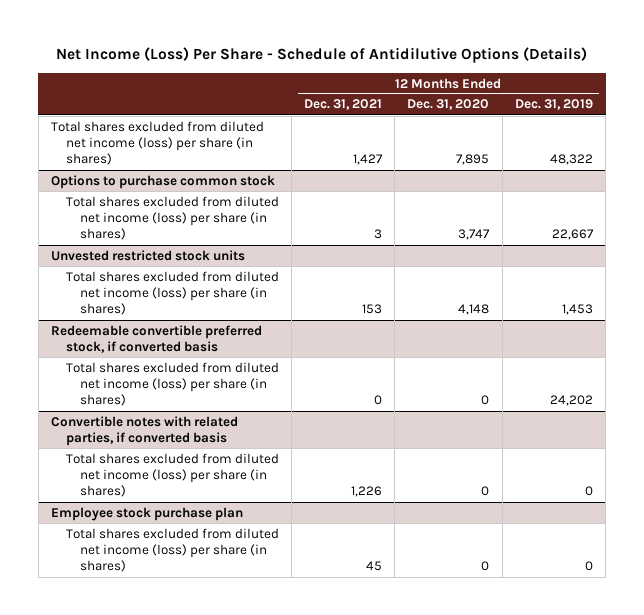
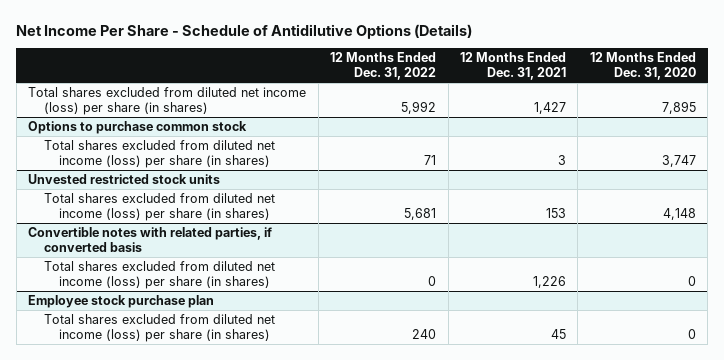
- Net Income (Loss) Per Share - Schedule of Antidilutive Options (Details)
+ Net Income Per Share - Schedule of Antidilutive Options (Details)
- | 12 Months Ended Dec. 31, 2021 | 12 Months Ended Dec. 31, 2020 | 12 Months Ended Dec. 31, 2019
+ | 12 Months Ended Dec. 31, 2022 | 12 Months Ended Dec. 31, 2021 | 12 Months Ended Dec. 31, 2020
- Redeemable convertible preferred stock, if converted basis
- Total shares excluded from diluted net income (loss) per share (in shares) | 0 | 0 | 24,202

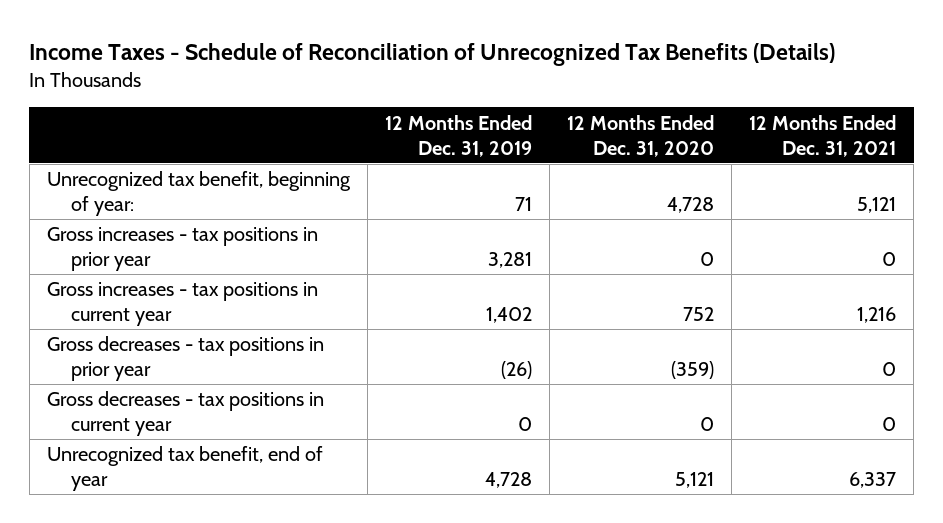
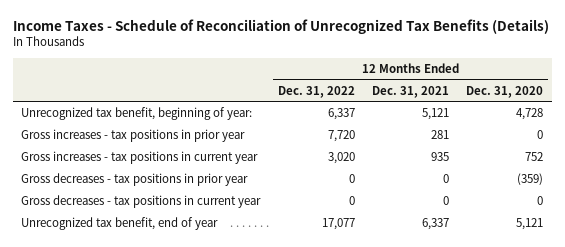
- | 12 Months Ended Dec. 31, 2019 | 12 Months Ended Dec. 31, 2020 | 12 Months Ended Dec. 31, 2021
+ | 12 Months Ended Dec. 31, 2022 | 12 Months Ended Dec. 31, 2021 | 12 Months Ended Dec. 31, 2020
- Gross increases - tax positions in prior year | 3,281 | 0 | 0
- Gross increases - tax positions in current year | 1,402 | 752 | 1,216
+ Gross increases - tax positions in prior year | 7,720 | 281 | 0
+ Gross increases - tax positions in current year | 3,020 | 935 | 752

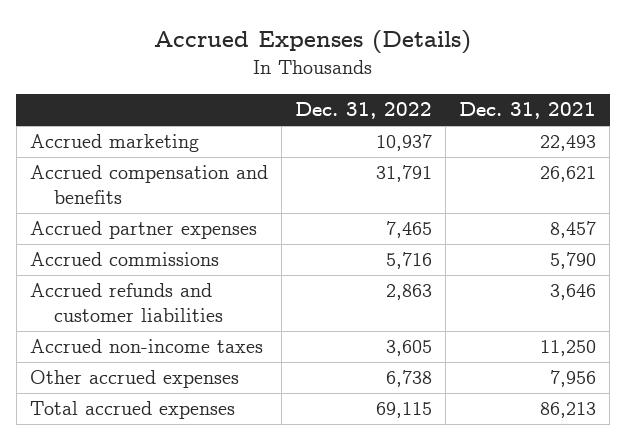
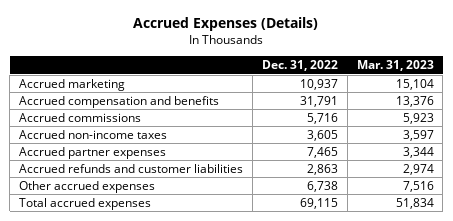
- | Dec. 31, 2022 | Dec. 31, 2021
+ | Dec. 31, 2022 | Mar. 31, 2023
moved down: Accrued partner expenses | 7,465 | 3,344
moved down: Accrued refunds and customer liabilities | 2,863 | 2,974

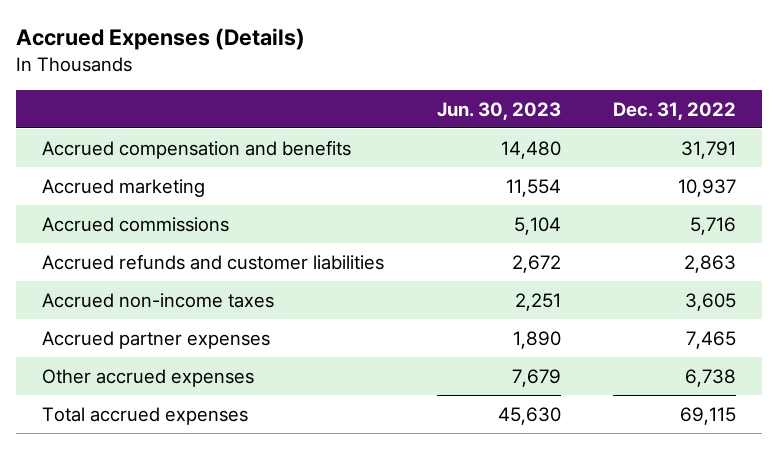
- | Dec. 31, 2022 | Mar. 31, 2023
+ | Jun. 30, 2023 | Dec. 31, 2022
moved down: Accrued marketing | 11,554 | 10,937
moved up: Accrued refunds and customer liabilities | 2,672 | 2,863

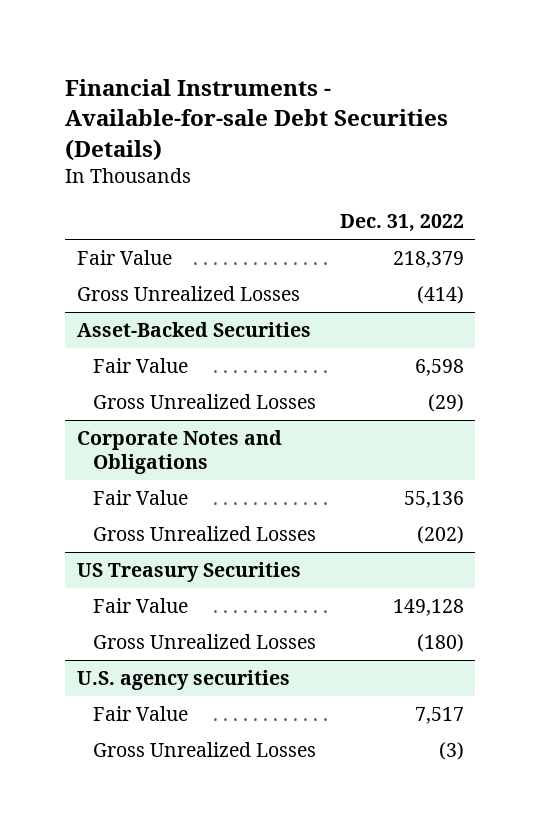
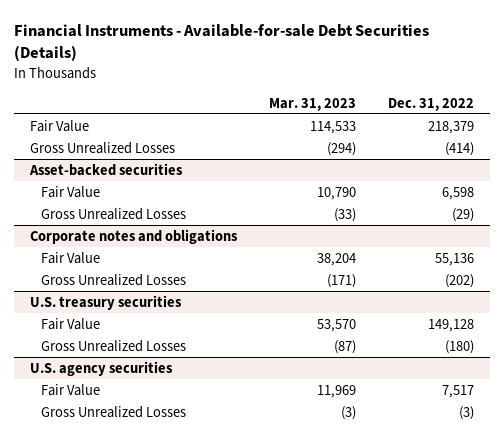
- | Dec. 31, 2022
+ | Mar. 31, 2023 | Dec. 31, 2022
- Asset-Backed Securities
+ Asset-backed securities
- Corporate Notes and Obligations
+ Corporate notes and obligations
- US Treasury Securities
+ U.S. treasury securities

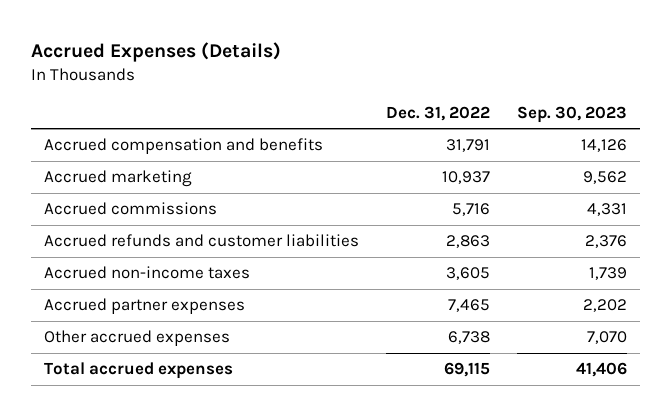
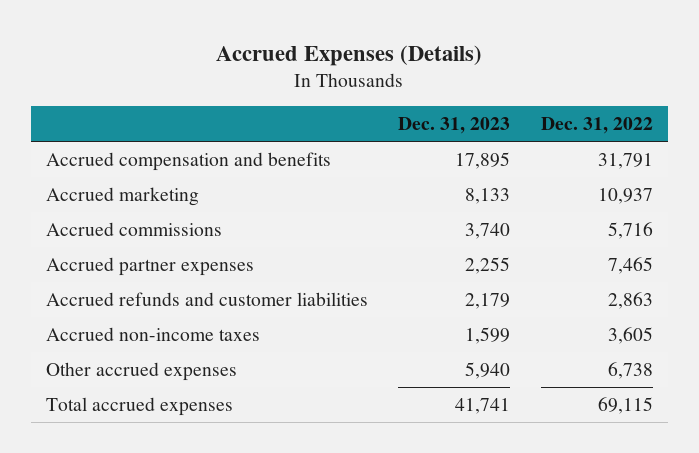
- | Dec. 31, 2022 | Sep. 30, 2023
+ | Dec. 31, 2023 | Dec. 31, 2022
moved up: Accrued partner expenses | 2,255 | 7,465

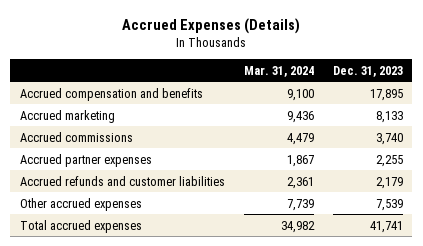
- | Dec. 31, 2023 | Dec. 31, 2022
+ | Mar. 31, 2024 | Dec. 31, 2023
- Accrued non-income taxes | 1,599 | 3,605
- Other accrued expenses | 5,940 | 6,738
+ Other accrued expenses | 7,739 | 7,539

